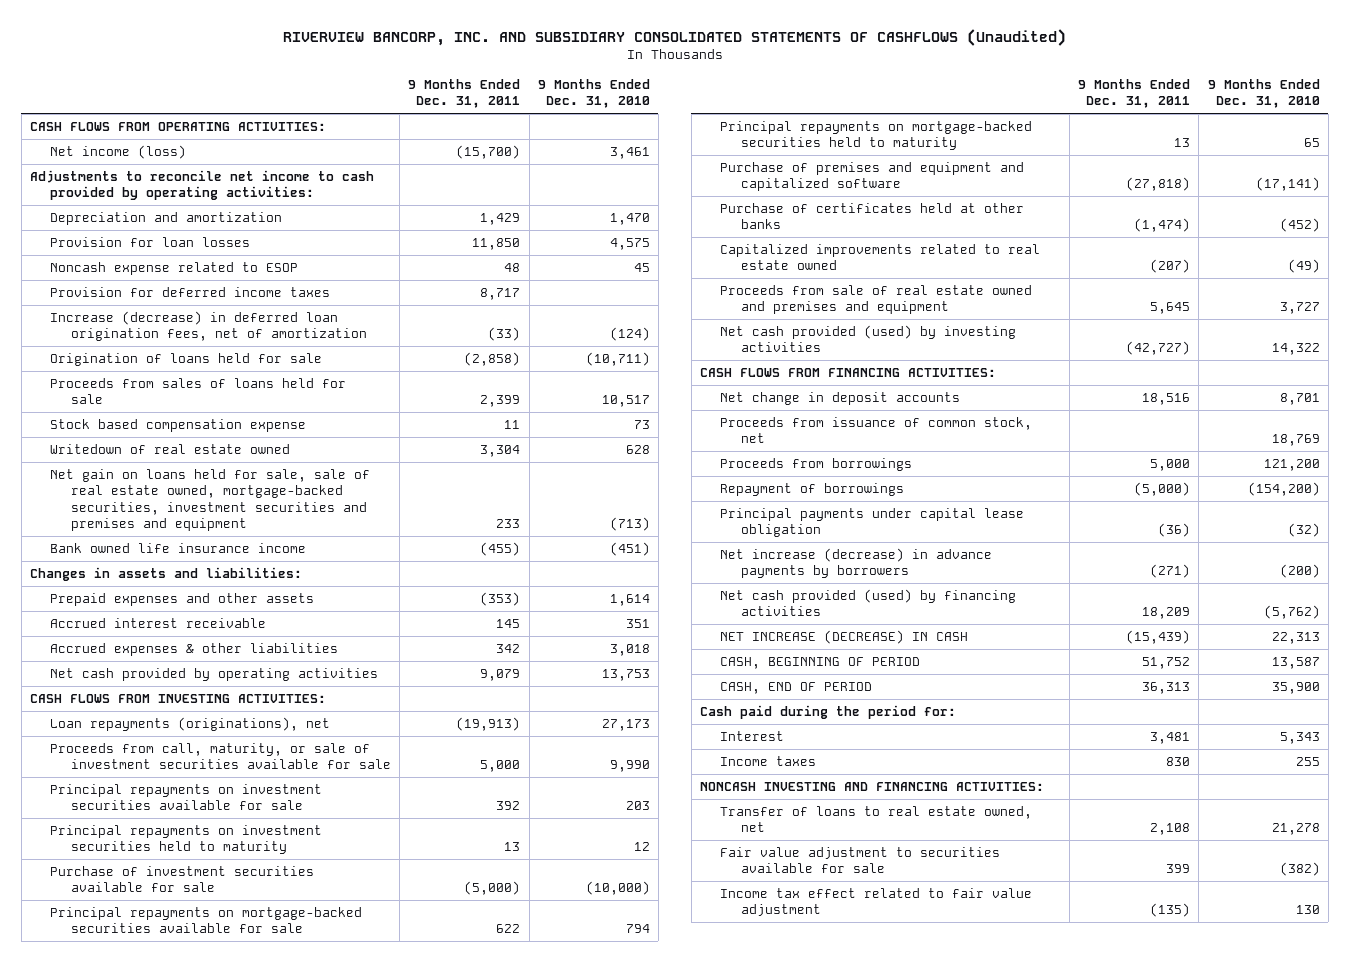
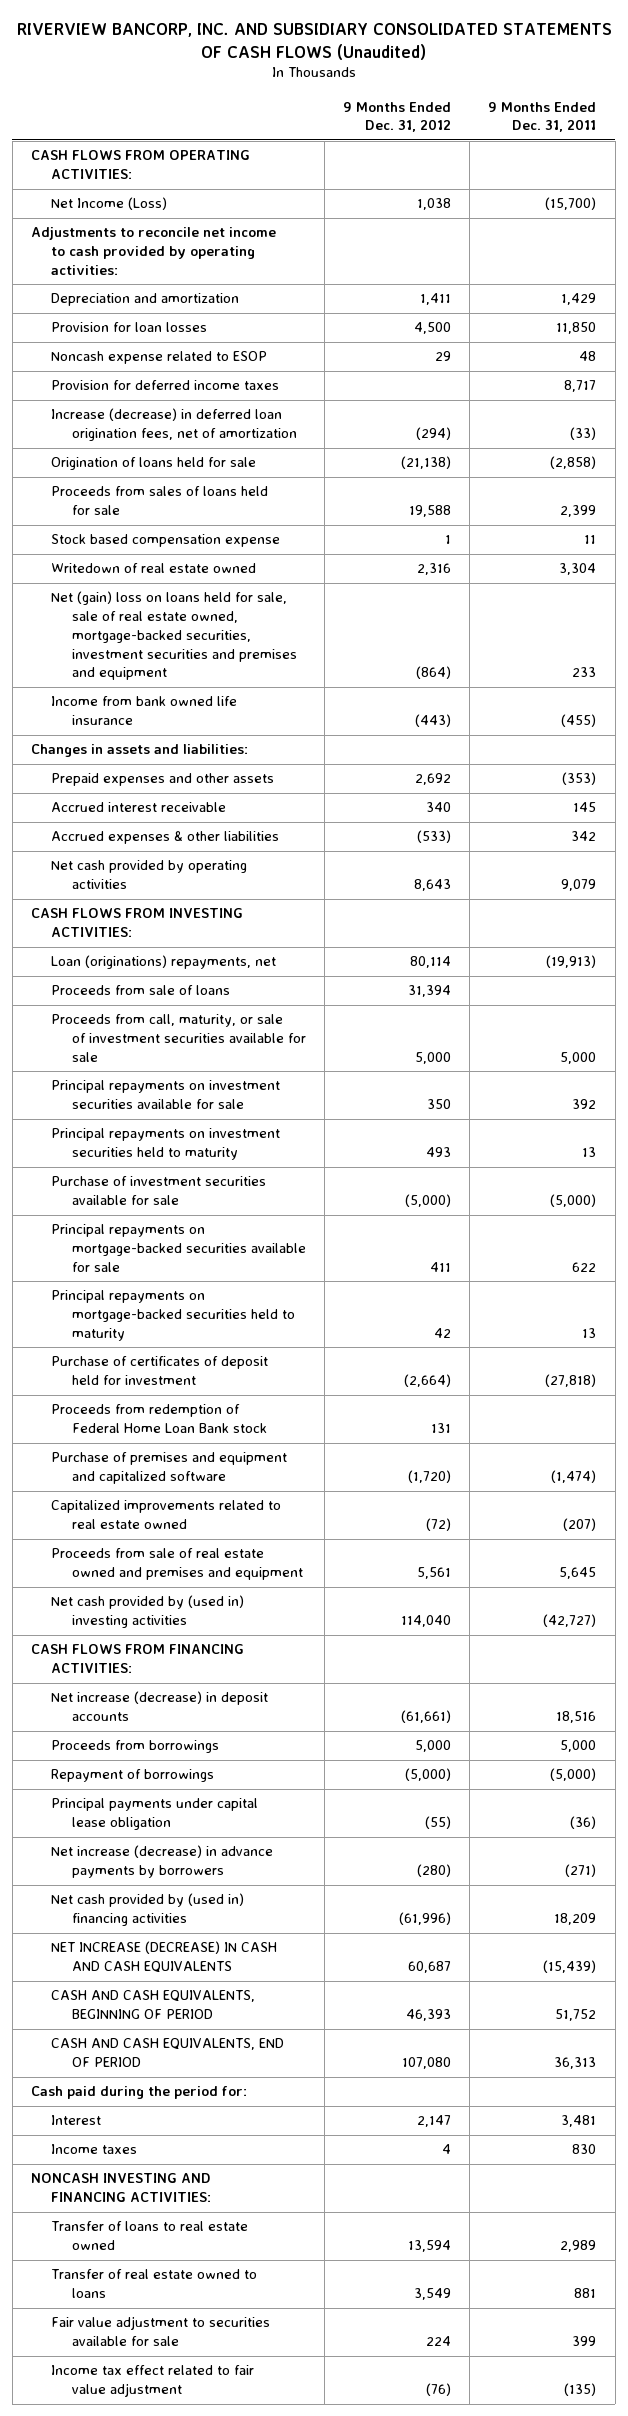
- RIVERVIEW BANCORP, INC. AND SUBSIDIARY CONSOLIDATED STATEMENTS OF CASHFLOWS (Unaudited)
+ RIVERVIEW BANCORP, INC. AND SUBSIDIARY CONSOLIDATED STATEMENTS OF CASH FLOWS (Unaudited)
- | 9 Months Ended Dec. 31, 2011 | 9 Months Ended Dec. 31, 2010
+ | 9 Months Ended Dec. 31, 2012 | 9 Months Ended Dec. 31, 2011
- Net income (loss) | (15,700) | 3,461
+ Net Income (Loss) | 1,038 | (15,700)
- Net gain on loans held for sale, sale of real estate owned, mortgage-backed securities, investment securities and premises and equipment | 233 | (713)
- Bank owned life insurance income | (455) | (451)
+ Net (gain) loss on loans held for sale, sale of real estate owned, mortgage-backed securities, investment securities and premises and equipment | (864) | 233
+ Income from bank owned life insurance | (443) | (455)
- Loan repayments (originations), net | (19,913) | 27,173
+ Loan (originations) repayments, net | 80,114 | (19,913)
+ Proceeds from sale of loans | 31,394 |
- Purchase of premises and equipment and capitalized software | (27,818) | (17,141)
- Purchase of certificates held at other banks | (1,474) | (452)
+ Purchase of certificates of deposit held for investment | (2,664) | (27,818)
+ Proceeds from redemption of Federal Home Loan Bank stock | 131 |
+ Purchase of premises and equipment and capitalized software | (1,720) | (1,474)
- Net cash provided (used) by investing activities | (42,727) | 14,322
+ Net cash provided by (used in) investing activities | 114,040 | (42,727)
- Net change in deposit accounts | 18,516 | 8,701
- Proceeds from issuance of common stock, net | | 18,769
+ Net increase (decrease) in deposit accounts | (61,661) | 18,516
- Net cash provided (used) by financing activities | 18,209 | (5,762)
- NET INCREASE (DECREASE) IN CASH | (15,439) | 22,313
- CASH, BEGINNING OF PERIOD | 51,752 | 13,587
- CASH, END OF PERIOD | 36,313 | 35,900
+ Net cash provided by (used in) financing activities | (61,996) | 18,209
+ NET INCREASE (DECREASE) IN CASH AND CASH EQUIVALENTS | 60,687 | (15,439)
+ CASH AND CASH EQUIVALENTS, BEGINNING OF PERIOD | 46,393 | 51,752
+ CASH AND CASH EQUIVALENTS, END OF PERIOD | 107,080 | 36,313
- Transfer of loans to real estate owned, net | 2,108 | 21,278
+ Transfer of loans to real estate owned | 13,594 | 2,989
+ Transfer of real estate owned to loans | 3,549 | 881

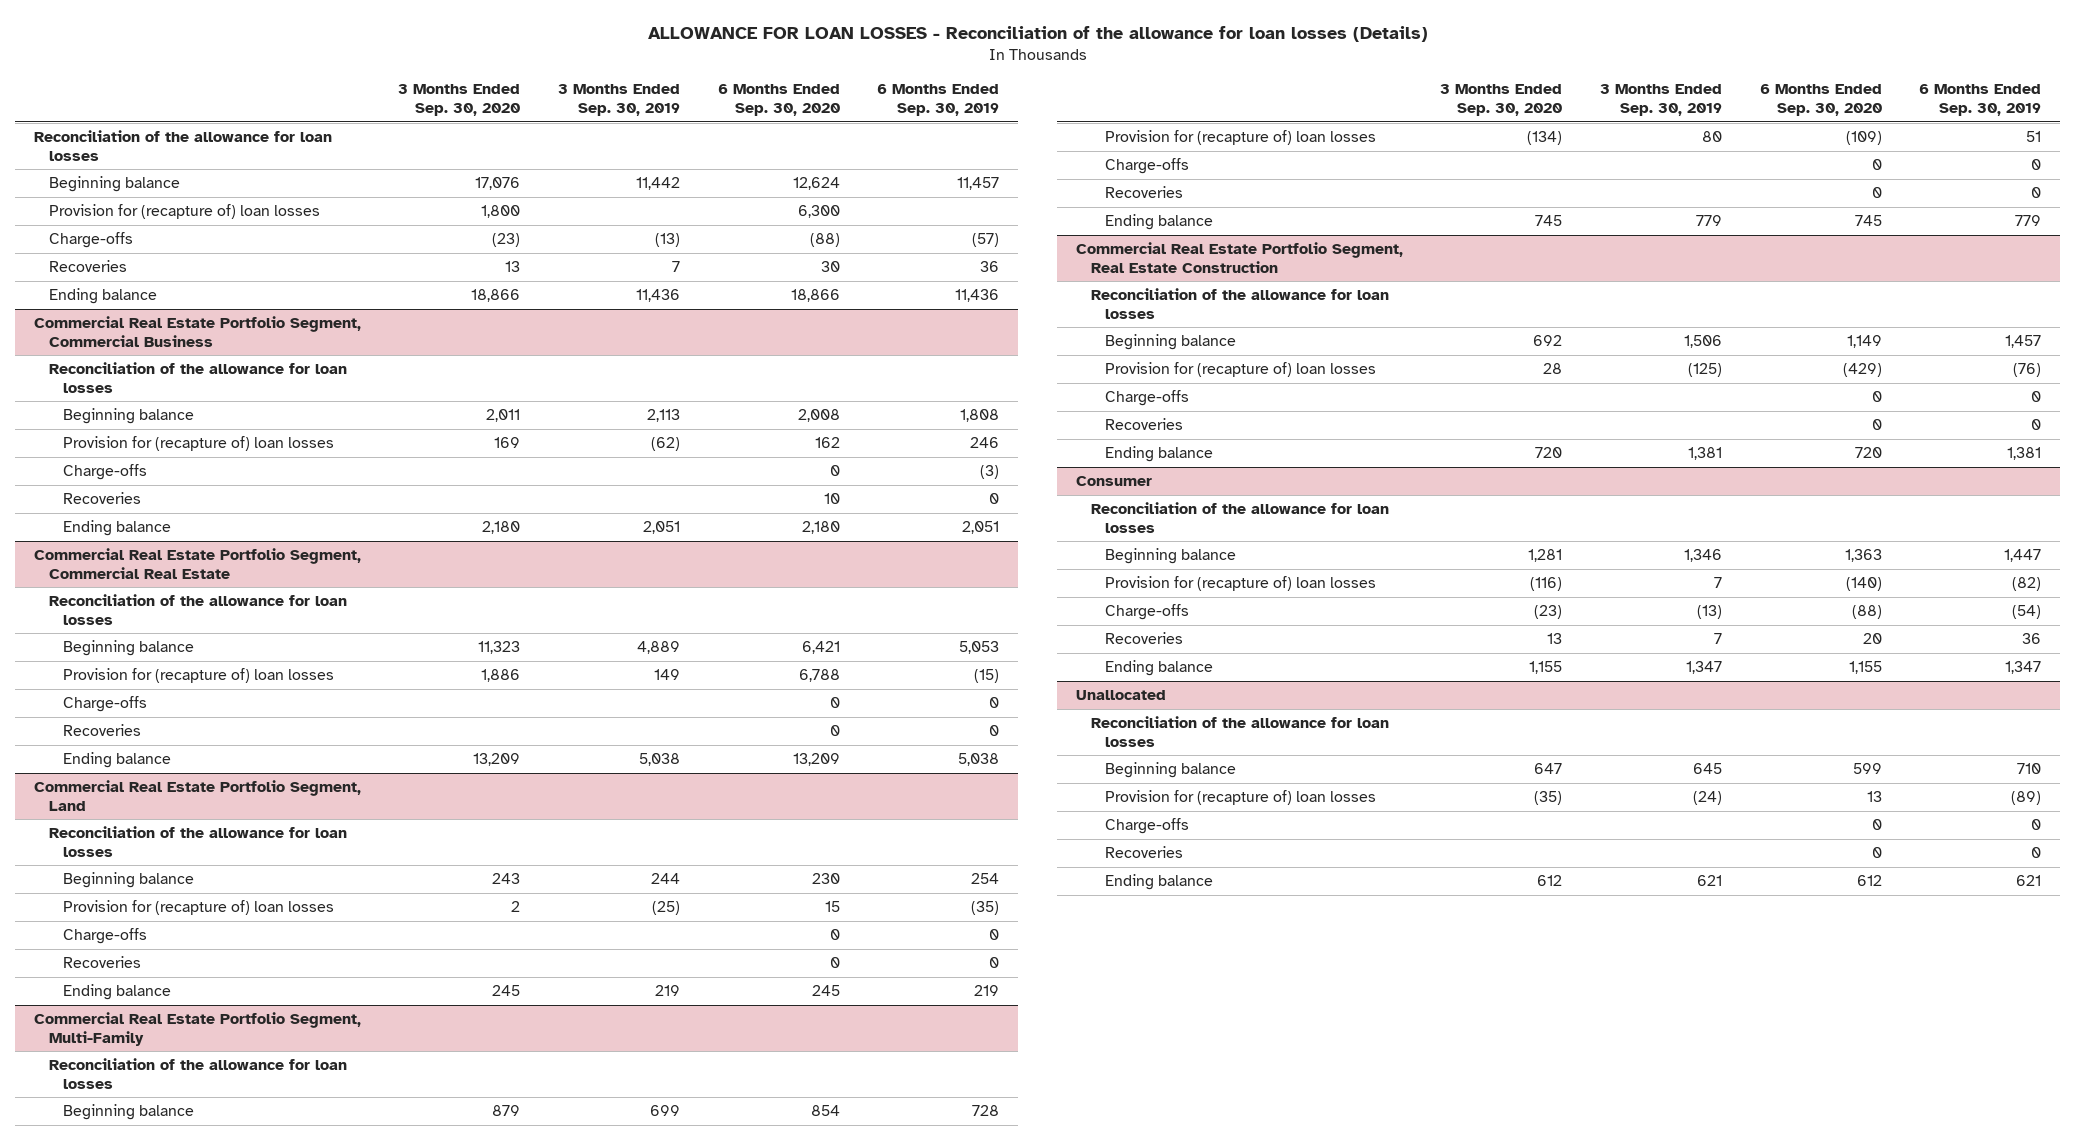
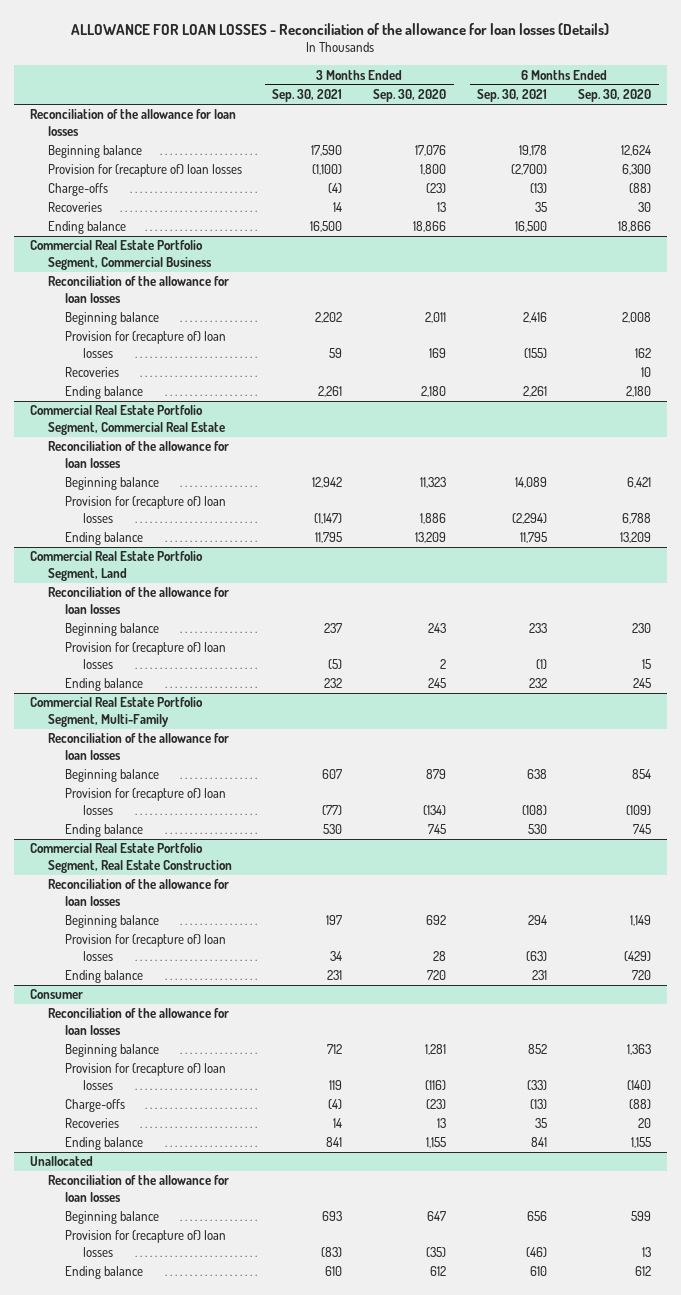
- | 3 Months Ended Sep. 30, 2020 | 3 Months Ended Sep. 30, 2019 | 6 Months Ended Sep. 30, 2020 | 6 Months Ended Sep. 30, 2019
+ | 3 Months Ended Sep. 30, 2021 | 3 Months Ended Sep. 30, 2020 | 6 Months Ended Sep. 30, 2021 | 6 Months Ended Sep. 30, 2020
@ Commercial Real Estate Portfolio Segment, Commercial Business
- Charge-offs | | | 0 | (3)
@ Commercial Real Estate Portfolio Segment, Commercial Real Estate
- Charge-offs | | | 0 | 0
- Recoveries | | | 0 | 0
@ Commercial Real Estate Portfolio Segment, Land
- Charge-offs | | | 0 | 0
- Recoveries | | | 0 | 0
@ Commercial Real Estate Portfolio Segment, Multi-Family
- Charge-offs | | | 0 | 0
- Recoveries | | | 0 | 0
@ Commercial Real Estate Portfolio Segment, Real Estate Construction
- Charge-offs | | | 0 | 0
- Recoveries | | | 0 | 0
@ Unallocated
- Charge-offs | | | 0 | 0
- Recoveries | | | 0 | 0

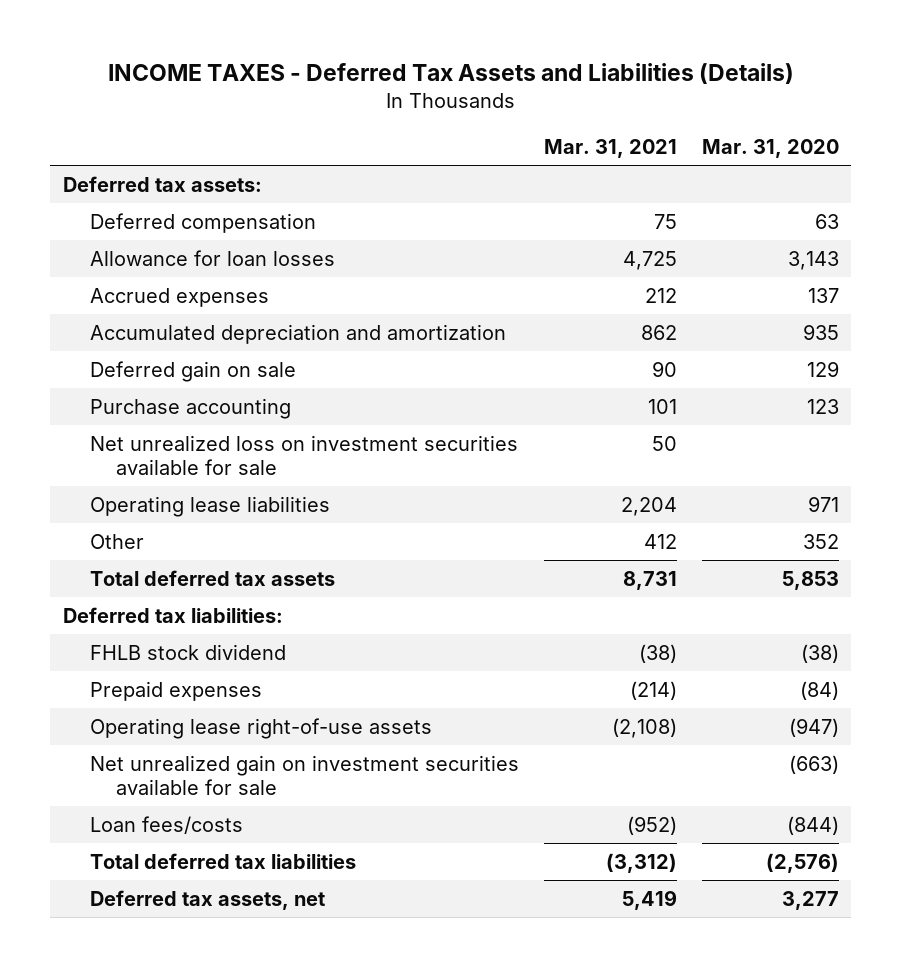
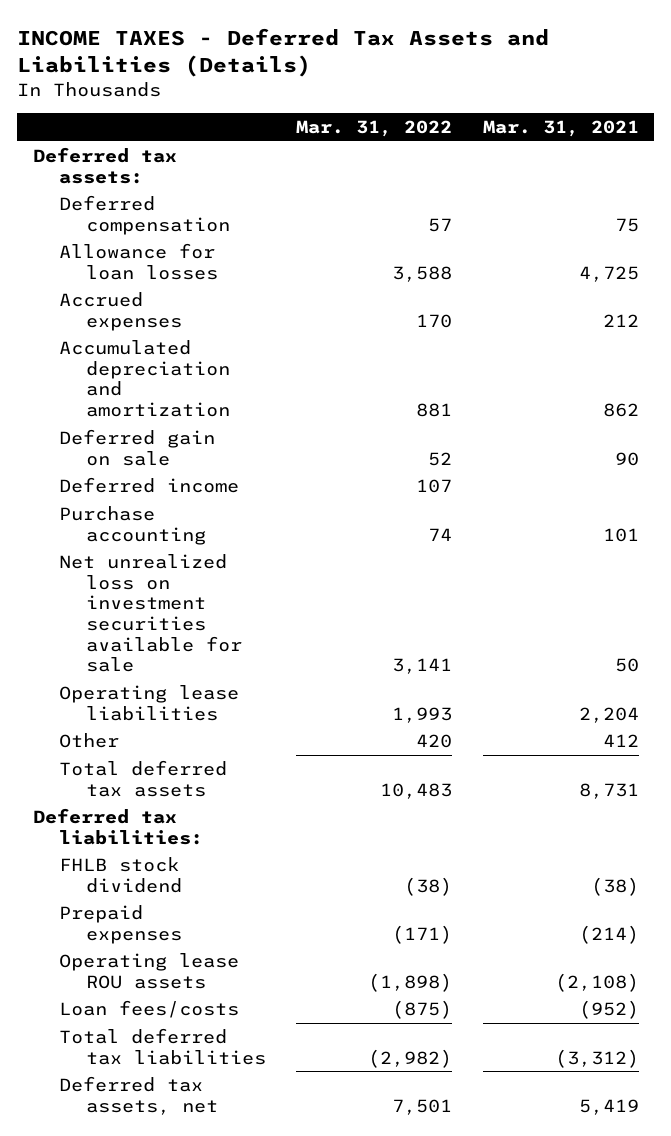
- | Mar. 31, 2021 | Mar. 31, 2020
+ | Mar. 31, 2022 | Mar. 31, 2021
+ Deferred income | 107 |
- Operating lease right-of-use assets | (2,108) | (947)
- Net unrealized gain on investment securities available for sale | | (663)
+ Operating lease ROU assets | (1,898) | (2,108)

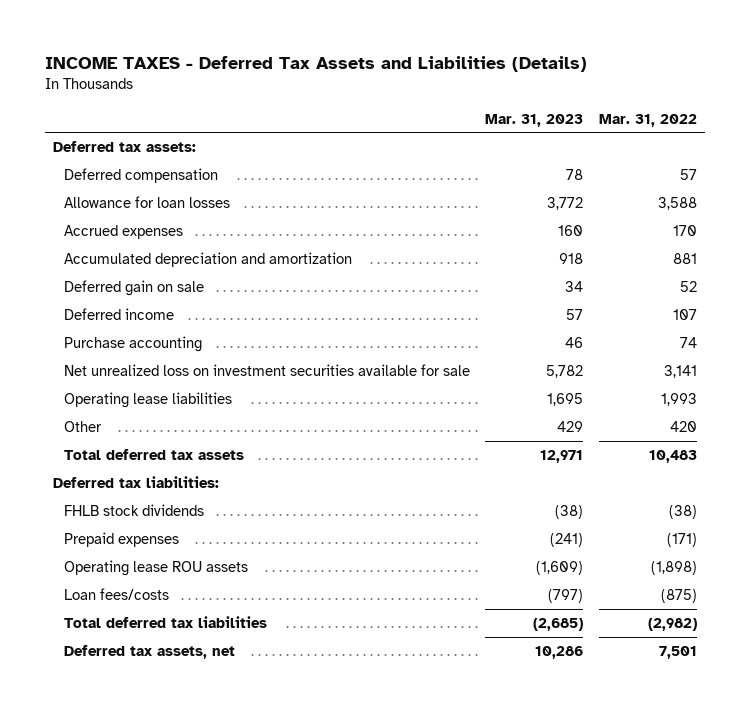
- | Mar. 31, 2022 | Mar. 31, 2021
+ | Mar. 31, 2023 | Mar. 31, 2022
- FHLB stock dividend | (38) | (38)
+ FHLB stock dividends | (38) | (38)

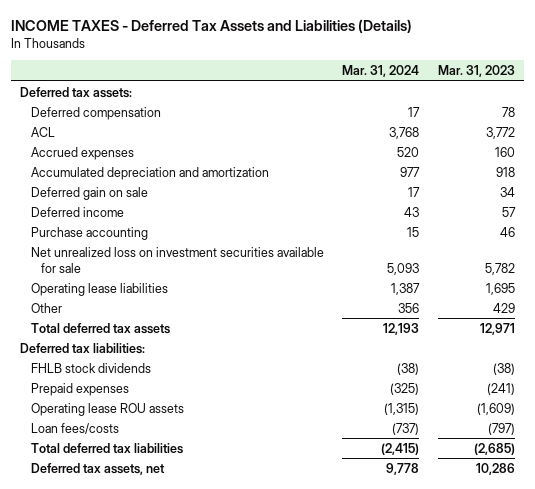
- | Mar. 31, 2023 | Mar. 31, 2022
+ | Mar. 31, 2024 | Mar. 31, 2023
- Allowance for loan losses | 3,772 | 3,588
+ ACL | 3,768 | 3,772

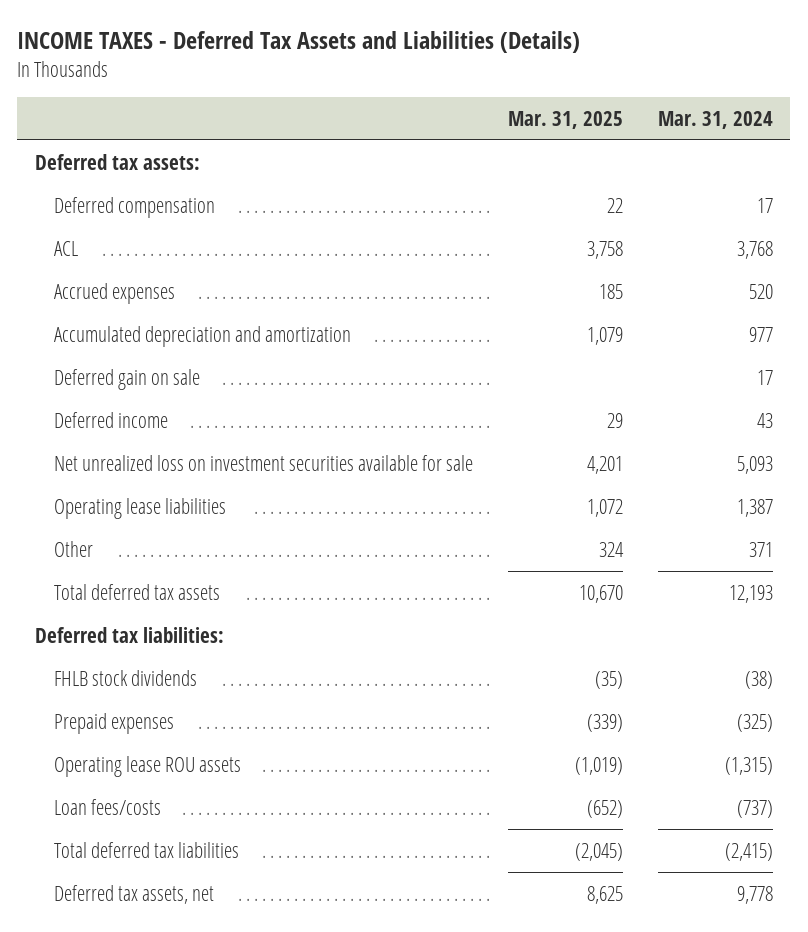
- | Mar. 31, 2024 | Mar. 31, 2023
+ | Mar. 31, 2025 | Mar. 31, 2024
- Purchase accounting | 15 | 46
- Other | 356 | 429
+ Other | 324 | 371

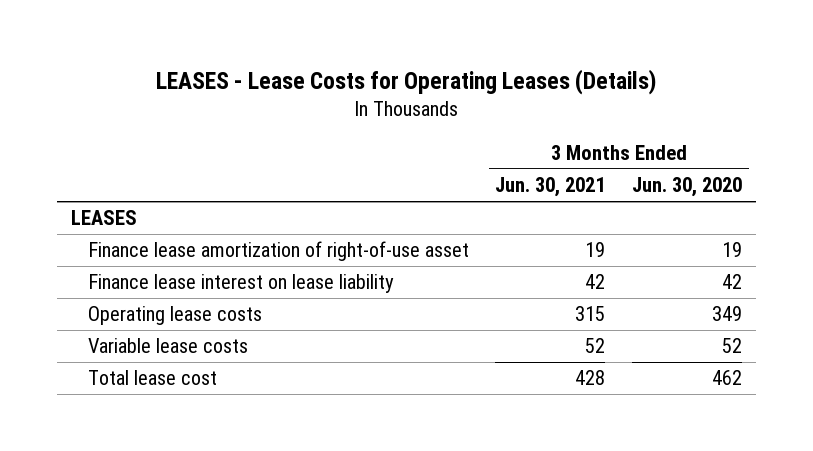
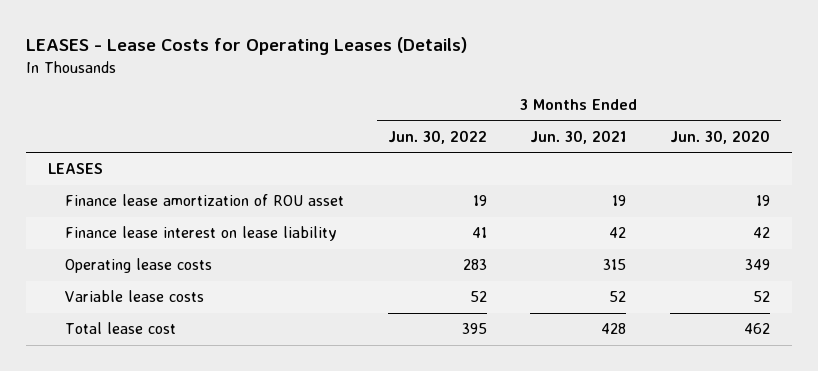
- | 3 Months Ended Jun. 30, 2021 | 3 Months Ended Jun. 30, 2020
+ | 3 Months Ended Jun. 30, 2022 | 3 Months Ended Jun. 30, 2021 | 3 Months Ended Jun. 30, 2020
- Finance lease amortization of right-of-use asset | 19 | 19
+ Finance lease amortization of ROU asset | 19 | 19 | 19

